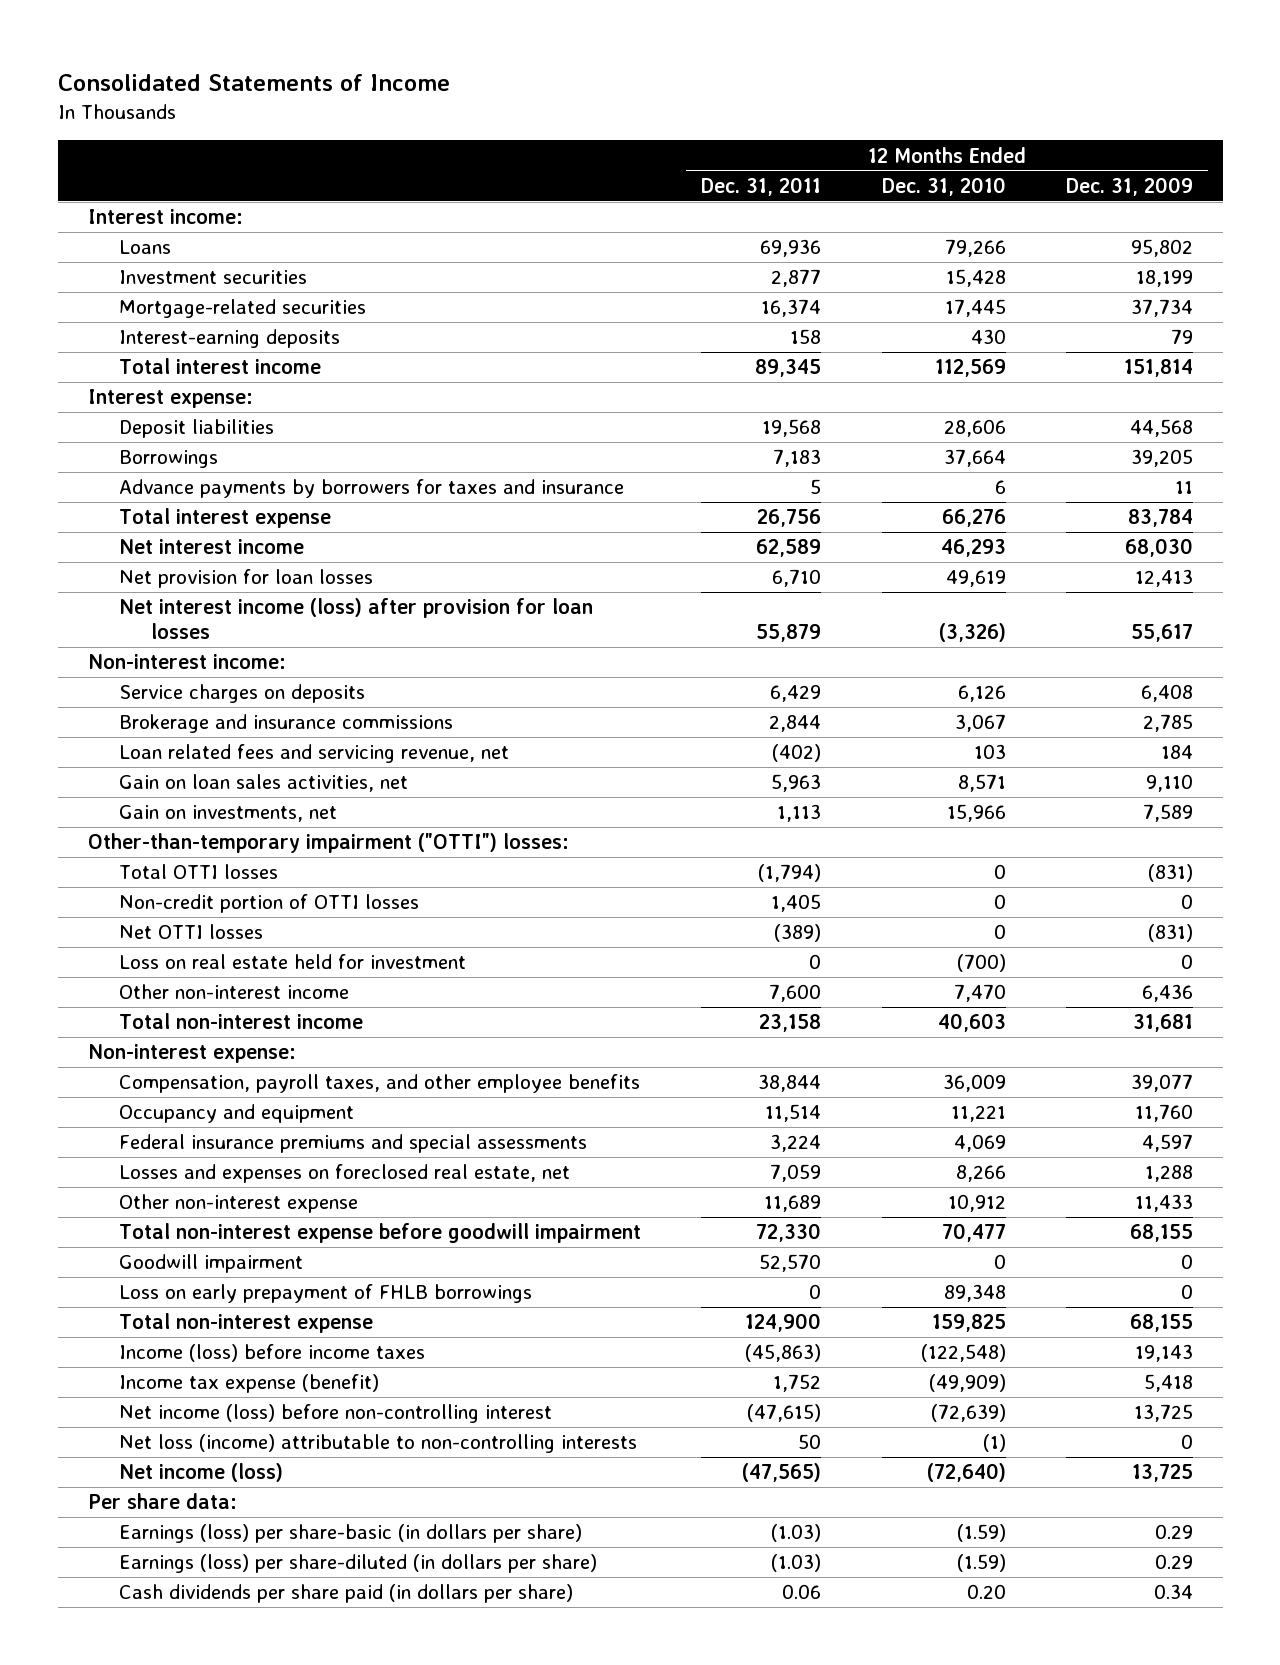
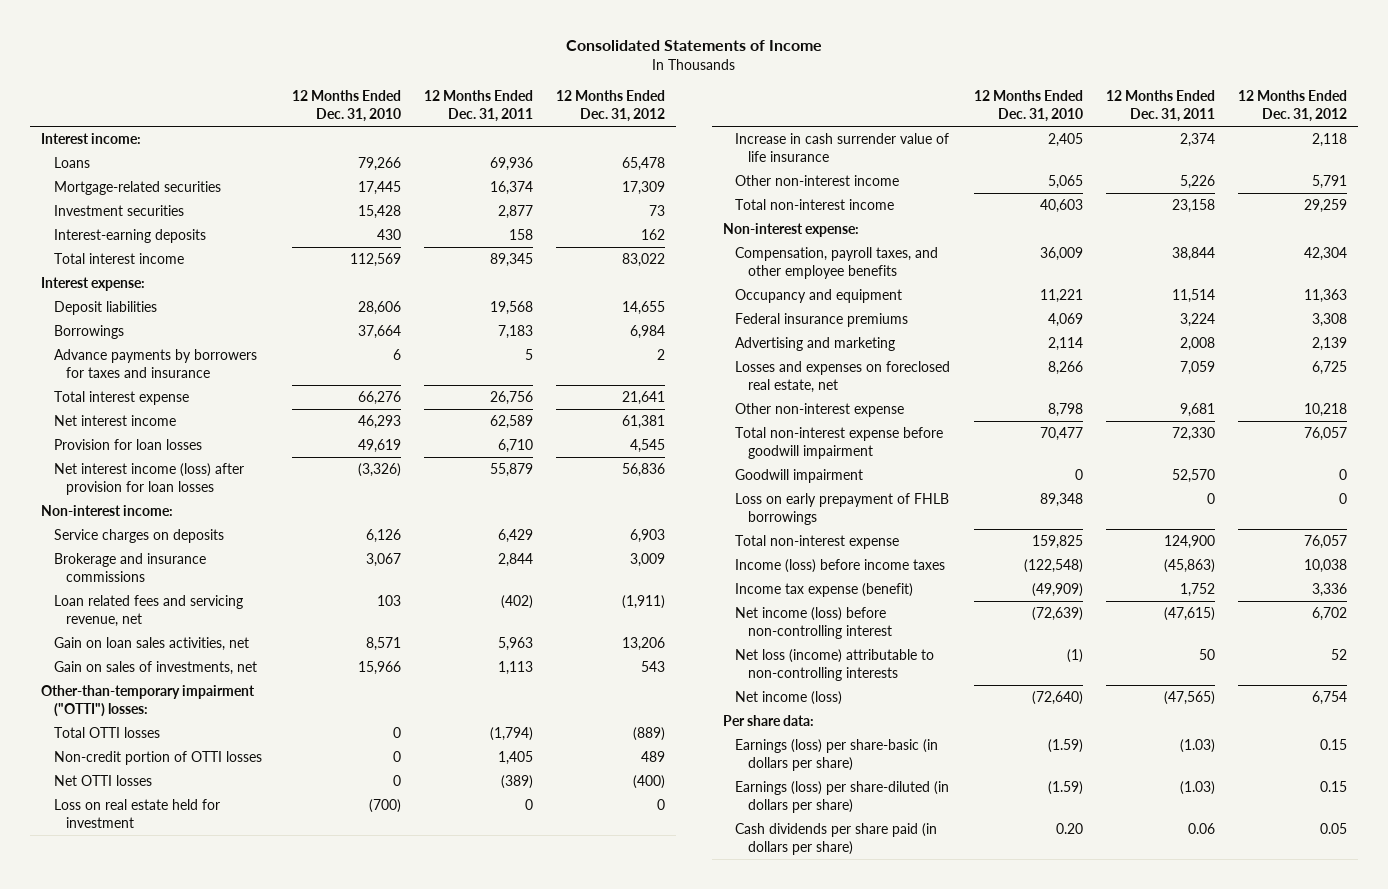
- | 12 Months Ended Dec. 31, 2011 | 12 Months Ended Dec. 31, 2010 | 12 Months Ended Dec. 31, 2009
+ | 12 Months Ended Dec. 31, 2010 | 12 Months Ended Dec. 31, 2011 | 12 Months Ended Dec. 31, 2012
moved down: Investment securities | 15,428 | 2,877 | 73
- Net provision for loan losses | 6,710 | 49,619 | 12,413
+ Provision for loan losses | 49,619 | 6,710 | 4,545
- Gain on investments, net | 1,113 | 15,966 | 7,589
+ Gain on sales of investments, net | 15,966 | 1,113 | 543
- Other non-interest income | 7,600 | 7,470 | 6,436
+ Increase in cash surrender value of life insurance | 2,405 | 2,374 | 2,118
+ Other non-interest income | 5,065 | 5,226 | 5,791
- Federal insurance premiums and special assessments | 3,224 | 4,069 | 4,597
+ Federal insurance premiums | 4,069 | 3,224 | 3,308
+ Advertising and marketing | 2,114 | 2,008 | 2,139
- Other non-interest expense | 11,689 | 10,912 | 11,433
+ Other non-interest expense | 8,798 | 9,681 | 10,218

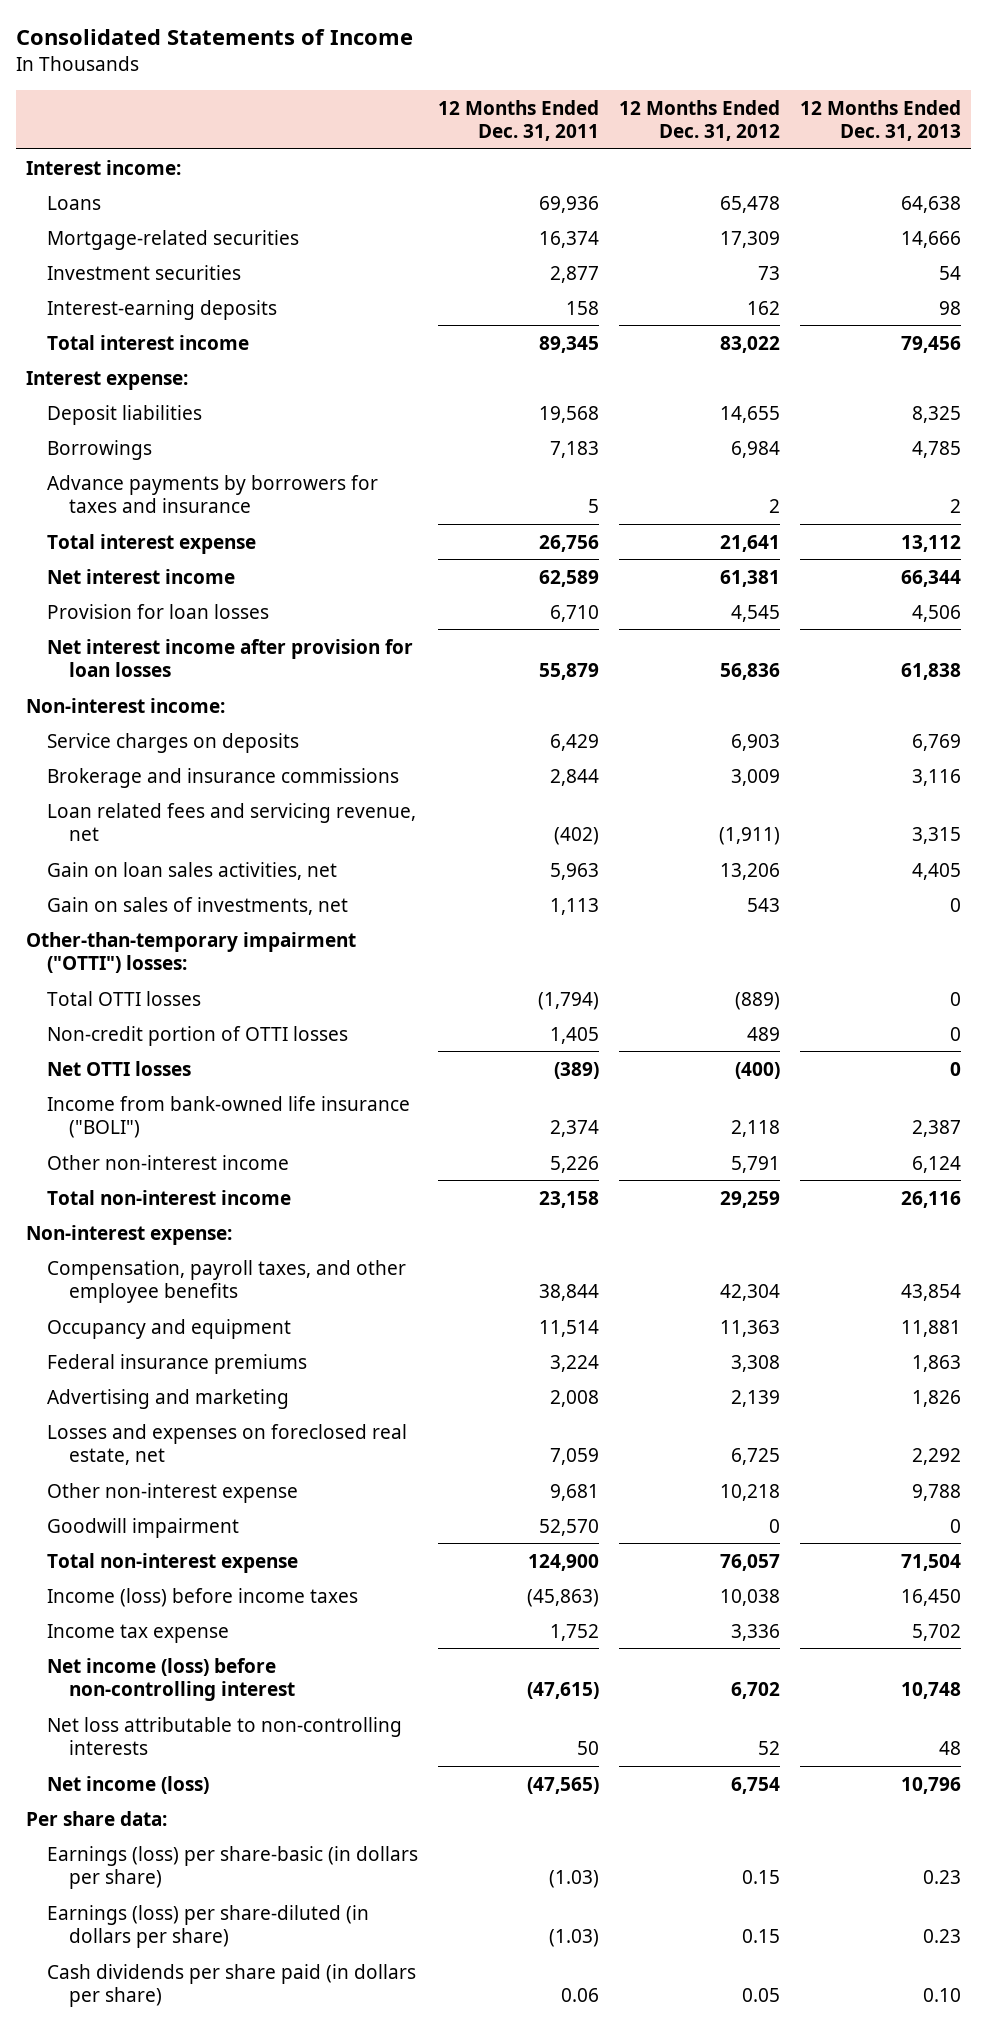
- | 12 Months Ended Dec. 31, 2010 | 12 Months Ended Dec. 31, 2011 | 12 Months Ended Dec. 31, 2012
+ | 12 Months Ended Dec. 31, 2011 | 12 Months Ended Dec. 31, 2012 | 12 Months Ended Dec. 31, 2013
- Net interest income (loss) after provision for loan losses | (3,326) | 55,879 | 56,836
+ Net interest income after provision for loan losses | 55,879 | 56,836 | 61,838
- Loss on real estate held for investment | (700) | 0 | 0
- Increase in cash surrender value of life insurance | 2,405 | 2,374 | 2,118
+ Income from bank-owned life insurance ("BOLI") | 2,374 | 2,118 | 2,387
- Total non-interest expense before goodwill impairment | 70,477 | 72,330 | 76,057
- Loss on early prepayment of FHLB borrowings | 89,348 | 0 | 0
- Income tax expense (benefit) | (49,909) | 1,752 | 3,336
+ Income tax expense | 1,752 | 3,336 | 5,702
- Net loss (income) attributable to non-controlling interests | (1) | 50 | 52
+ Net loss attributable to non-controlling interests | 50 | 52 | 48

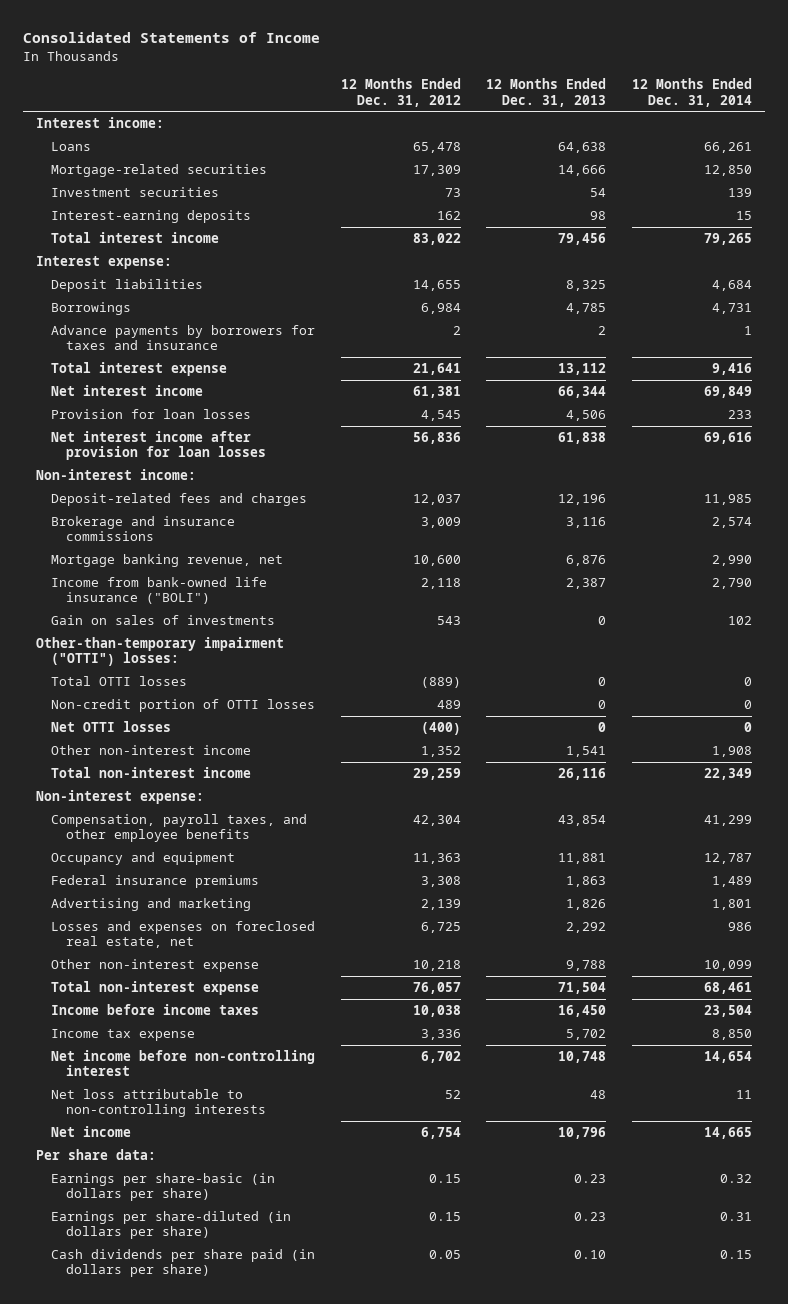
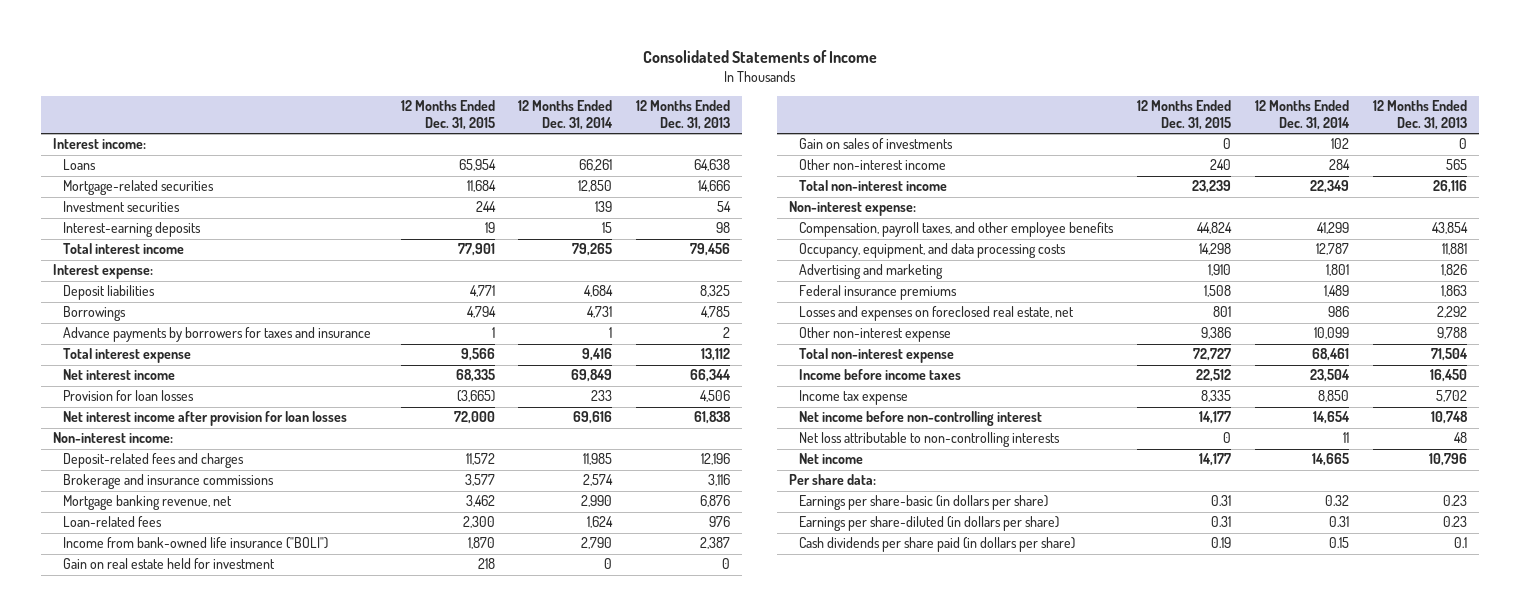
- | 12 Months Ended Dec. 31, 2012 | 12 Months Ended Dec. 31, 2013 | 12 Months Ended Dec. 31, 2014
+ | 12 Months Ended Dec. 31, 2015 | 12 Months Ended Dec. 31, 2014 | 12 Months Ended Dec. 31, 2013
+ Loan-related fees | 2,300 | 1,624 | 976
+ Gain on real estate held for investment | 218 | 0 | 0
- Other-than-temporary impairment ("OTTI") losses:
- Total OTTI losses | (889) | 0 | 0
- Non-credit portion of OTTI losses | 489 | 0 | 0
- Net OTTI losses | (400) | 0 | 0
- Other non-interest income | 1,352 | 1,541 | 1,908
+ Other non-interest income | 240 | 284 | 565
- Occupancy and equipment | 11,363 | 11,881 | 12,787
+ Occupancy, equipment, and data processing costs | 14,298 | 12,787 | 11,881
moved down: Federal insurance premiums | 1,508 | 1,489 | 1,863
- Cash dividends per share paid (in dollars per share) | 0.05 | 0.10 | 0.15
+ Cash dividends per share paid (in dollars per share) | 0.19 | 0.15 | 0.1

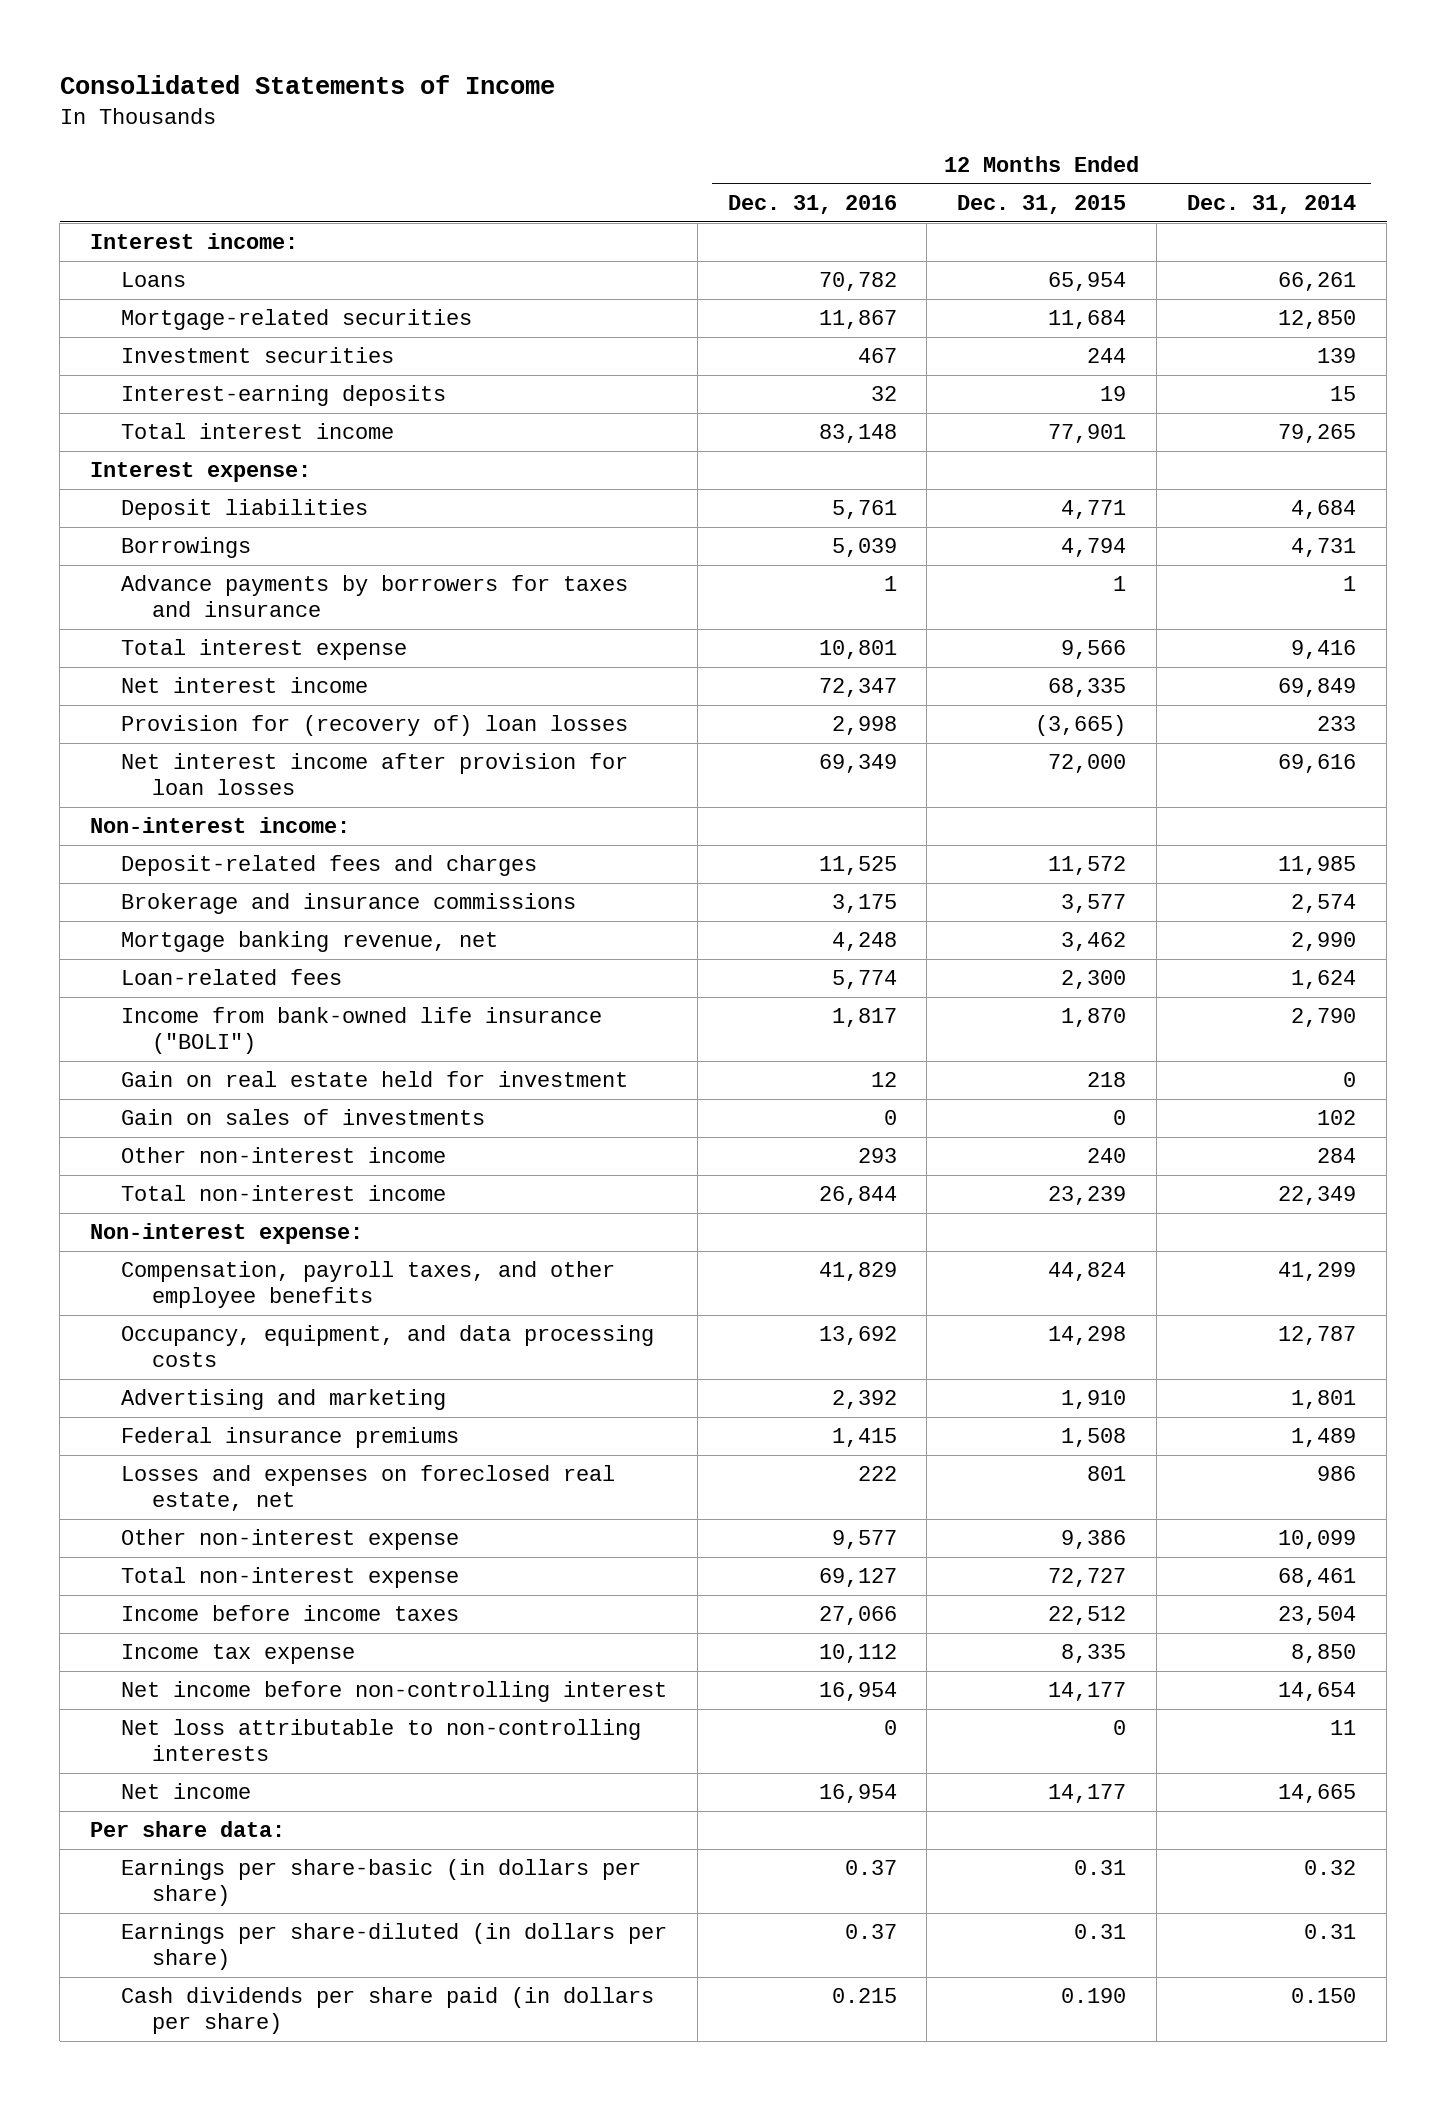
- | 12 Months Ended Dec. 31, 2015 | 12 Months Ended Dec. 31, 2014 | 12 Months Ended Dec. 31, 2013
+ | 12 Months Ended Dec. 31, 2016 | 12 Months Ended Dec. 31, 2015 | 12 Months Ended Dec. 31, 2014
- Provision for loan losses | (3,665) | 233 | 4,506
+ Provision for (recovery of) loan losses | 2,998 | (3,665) | 233
- Cash dividends per share paid (in dollars per share) | 0.19 | 0.15 | 0.1
+ Cash dividends per share paid (in dollars per share) | 0.215 | 0.190 | 0.150

